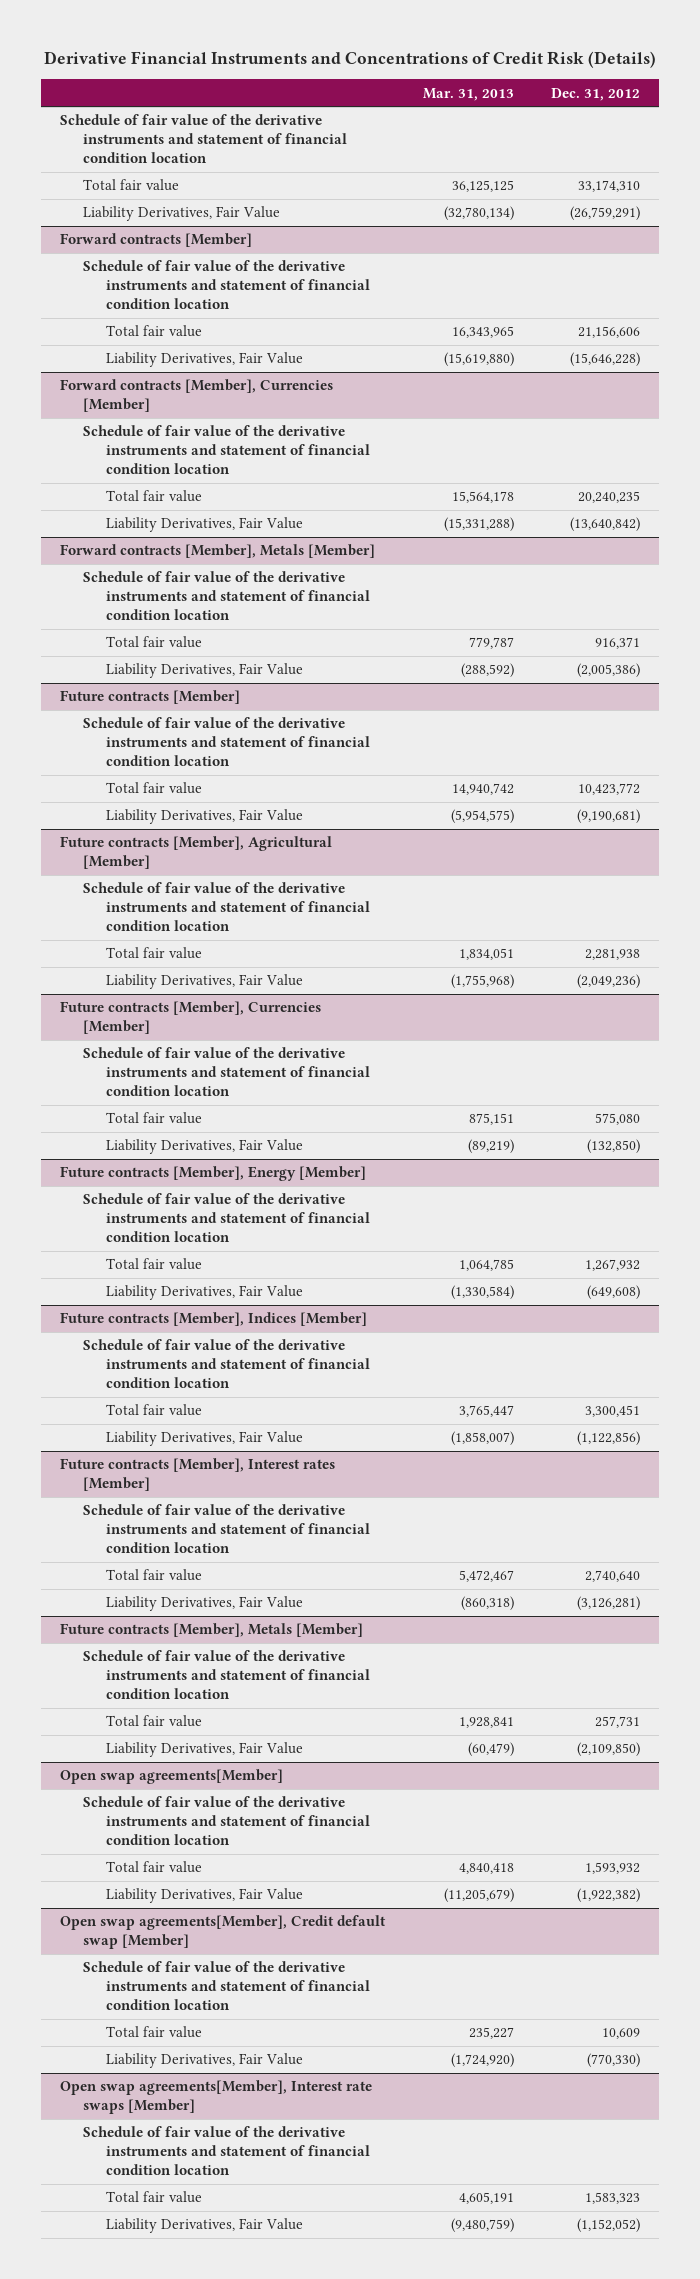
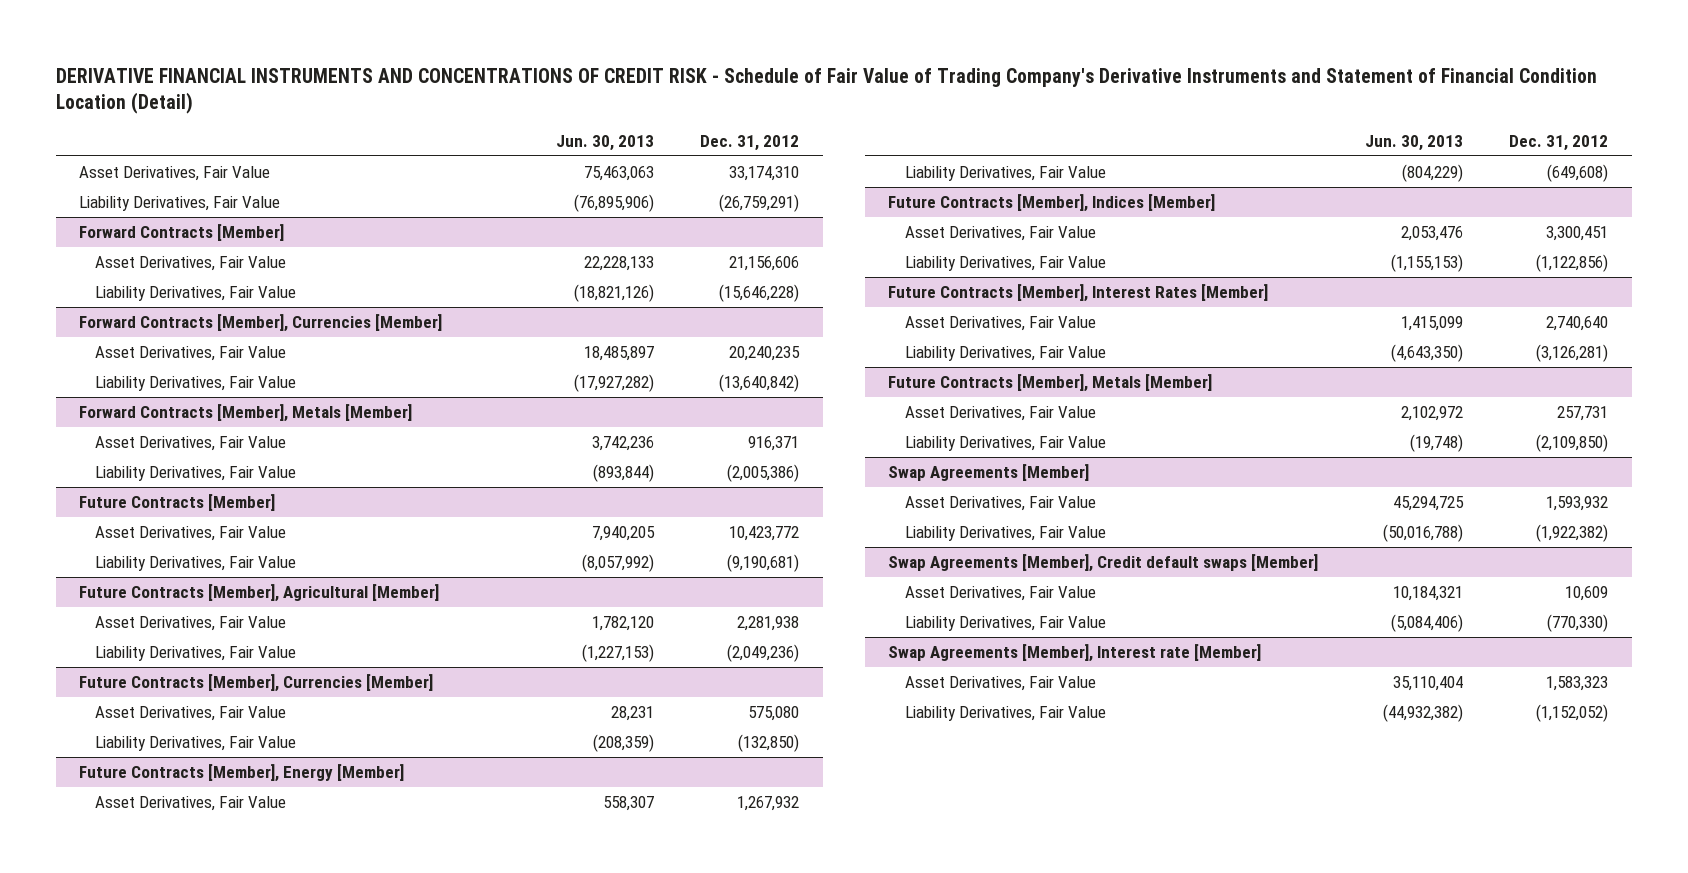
- Derivative Financial Instruments and Concentrations of Credit Risk (Details)
+ DERIVATIVE FINANCIAL INSTRUMENTS AND CONCENTRATIONS OF CREDIT RISK - Schedule of Fair Value of Trading Company's Derivative Instruments and Statement of Financial Condition Location (Detail)
- | Mar. 31, 2013 | Dec. 31, 2012
+ | Jun. 30, 2013 | Dec. 31, 2012
- Schedule of fair value of the derivative instruments and statement of financial condition location
- Total fair value | 36,125,125 | 33,174,310
+ Asset Derivatives, Fair Value | 75,463,063 | 33,174,310
- Forward contracts [Member]
- Schedule of fair value of the derivative instruments and statement of financial condition location
- Total fair value | 16,343,965 | 21,156,606
+ Forward Contracts [Member]
+ Asset Derivatives, Fair Value | 22,228,133 | 21,156,606
- Forward contracts [Member], Currencies [Member]
- Schedule of fair value of the derivative instruments and statement of financial condition location
- Total fair value | 15,564,178 | 20,240,235
+ Forward Contracts [Member], Currencies [Member]
+ Asset Derivatives, Fair Value | 18,485,897 | 20,240,235
- Forward contracts [Member], Metals [Member]
- Schedule of fair value of the derivative instruments and statement of financial condition location
- Total fair value | 779,787 | 916,371
+ Forward Contracts [Member], Metals [Member]
+ Asset Derivatives, Fair Value | 3,742,236 | 916,371
- Future contracts [Member]
- Schedule of fair value of the derivative instruments and statement of financial condition location
- Total fair value | 14,940,742 | 10,423,772
+ Future Contracts [Member]
+ Asset Derivatives, Fair Value | 7,940,205 | 10,423,772
- Future contracts [Member], Agricultural [Member]
- Schedule of fair value of the derivative instruments and statement of financial condition location
- Total fair value | 1,834,051 | 2,281,938
+ Future Contracts [Member], Agricultural [Member]
+ Asset Derivatives, Fair Value | 1,782,120 | 2,281,938
- Future contracts [Member], Currencies [Member]
- Schedule of fair value of the derivative instruments and statement of financial condition location
- Total fair value | 875,151 | 575,080
+ Future Contracts [Member], Currencies [Member]
+ Asset Derivatives, Fair Value | 28,231 | 575,080
- Future contracts [Member], Energy [Member]
- Schedule of fair value of the derivative instruments and statement of financial condition location
- Total fair value | 1,064,785 | 1,267,932
+ Future Contracts [Member], Energy [Member]
+ Asset Derivatives, Fair Value | 558,307 | 1,267,932
- Future contracts [Member], Indices [Member]
- Schedule of fair value of the derivative instruments and statement of financial condition location
- Total fair value | 3,765,447 | 3,300,451
+ Future Contracts [Member], Indices [Member]
+ Asset Derivatives, Fair Value | 2,053,476 | 3,300,451
- Future contracts [Member], Interest rates [Member]
- Schedule of fair value of the derivative instruments and statement of financial condition location
- Total fair value | 5,472,467 | 2,740,640
+ Future Contracts [Member], Interest Rates [Member]
+ Asset Derivatives, Fair Value | 1,415,099 | 2,740,640
- Future contracts [Member], Metals [Member]
- Schedule of fair value of the derivative instruments and statement of financial condition location
- Total fair value | 1,928,841 | 257,731
+ Future Contracts [Member], Metals [Member]
+ Asset Derivatives, Fair Value | 2,102,972 | 257,731
- Open swap agreements[Member]
- Schedule of fair value of the derivative instruments and statement of financial condition location
- Total fair value | 4,840,418 | 1,593,932
+ Swap Agreements [Member]
+ Asset Derivatives, Fair Value | 45,294,725 | 1,593,932
- Open swap agreements[Member], Credit default swap [Member]
- Schedule of fair value of the derivative instruments and statement of financial condition location
- Total fair value | 235,227 | 10,609
+ Swap Agreements [Member], Credit default swaps [Member]
+ Asset Derivatives, Fair Value | 10,184,321 | 10,609
- Open swap agreements[Member], Interest rate swaps [Member]
- Schedule of fair value of the derivative instruments and statement of financial condition location
- Total fair value | 4,605,191 | 1,583,323
+ Swap Agreements [Member], Interest rate [Member]
+ Asset Derivatives, Fair Value | 35,110,404 | 1,583,323

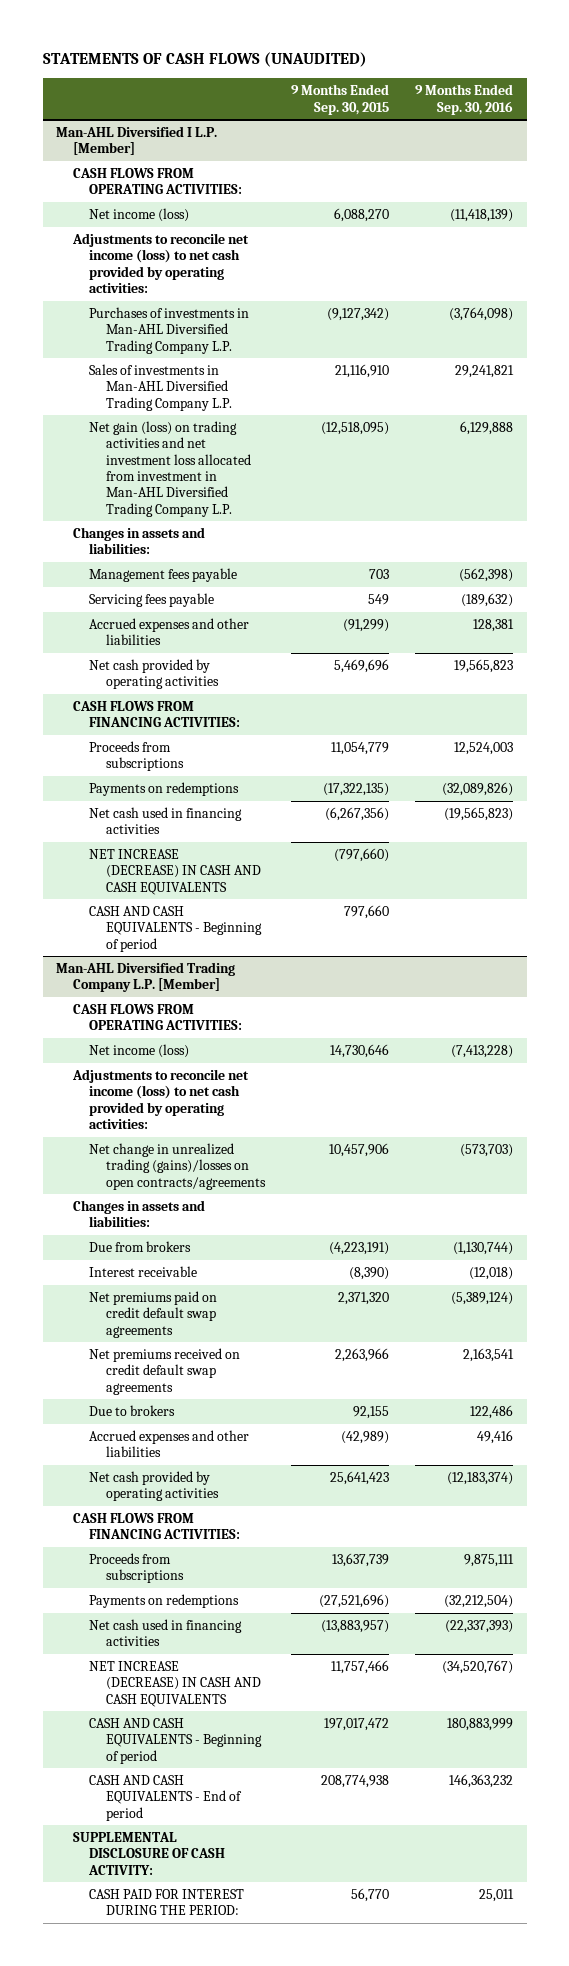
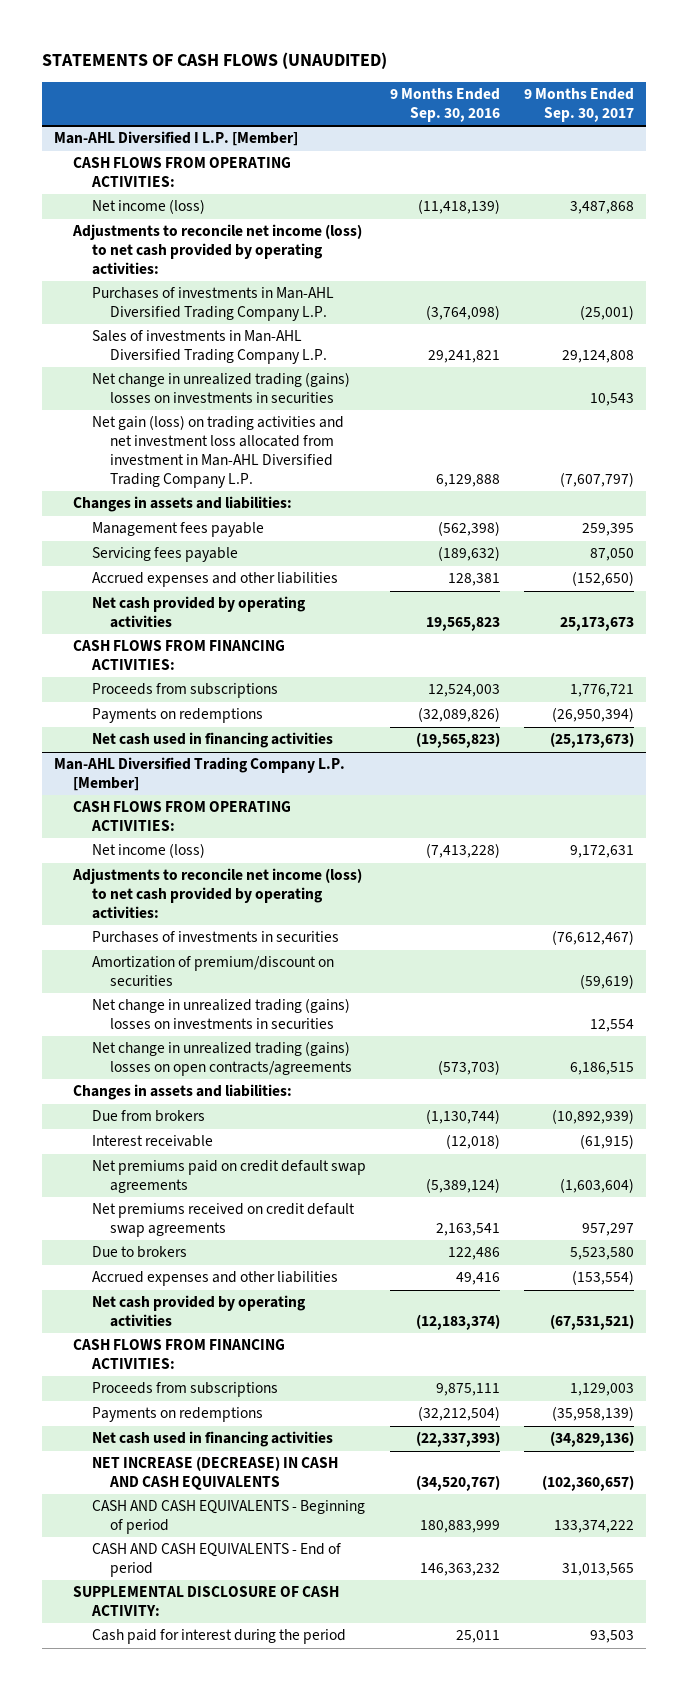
- | 9 Months Ended Sep. 30, 2015 | 9 Months Ended Sep. 30, 2016
+ | 9 Months Ended Sep. 30, 2016 | 9 Months Ended Sep. 30, 2017
@ Man-AHL Diversified I L.P. [Member]
+ Net change in unrealized trading (gains) losses on investments in securities | | 10,543
- NET INCREASE (DECREASE) IN CASH AND CASH EQUIVALENTS | (797,660) |
- CASH AND CASH EQUIVALENTS - Beginning of period | 797,660 |
@ Man-AHL Diversified Trading Company L.P. [Member]
- Net change in unrealized trading (gains)/losses on open contracts/agreements | 10,457,906 | (573,703)
+ Purchases of investments in securities | | (76,612,467)
+ Amortization of premium/discount on securities | | (59,619)
+ Net change in unrealized trading (gains) losses on investments in securities | | 12,554
+ Net change in unrealized trading (gains) losses on open contracts/agreements | (573,703) | 6,186,515
- CASH PAID FOR INTEREST DURING THE PERIOD: | 56,770 | 25,011
+ Cash paid for interest during the period | 25,011 | 93,503

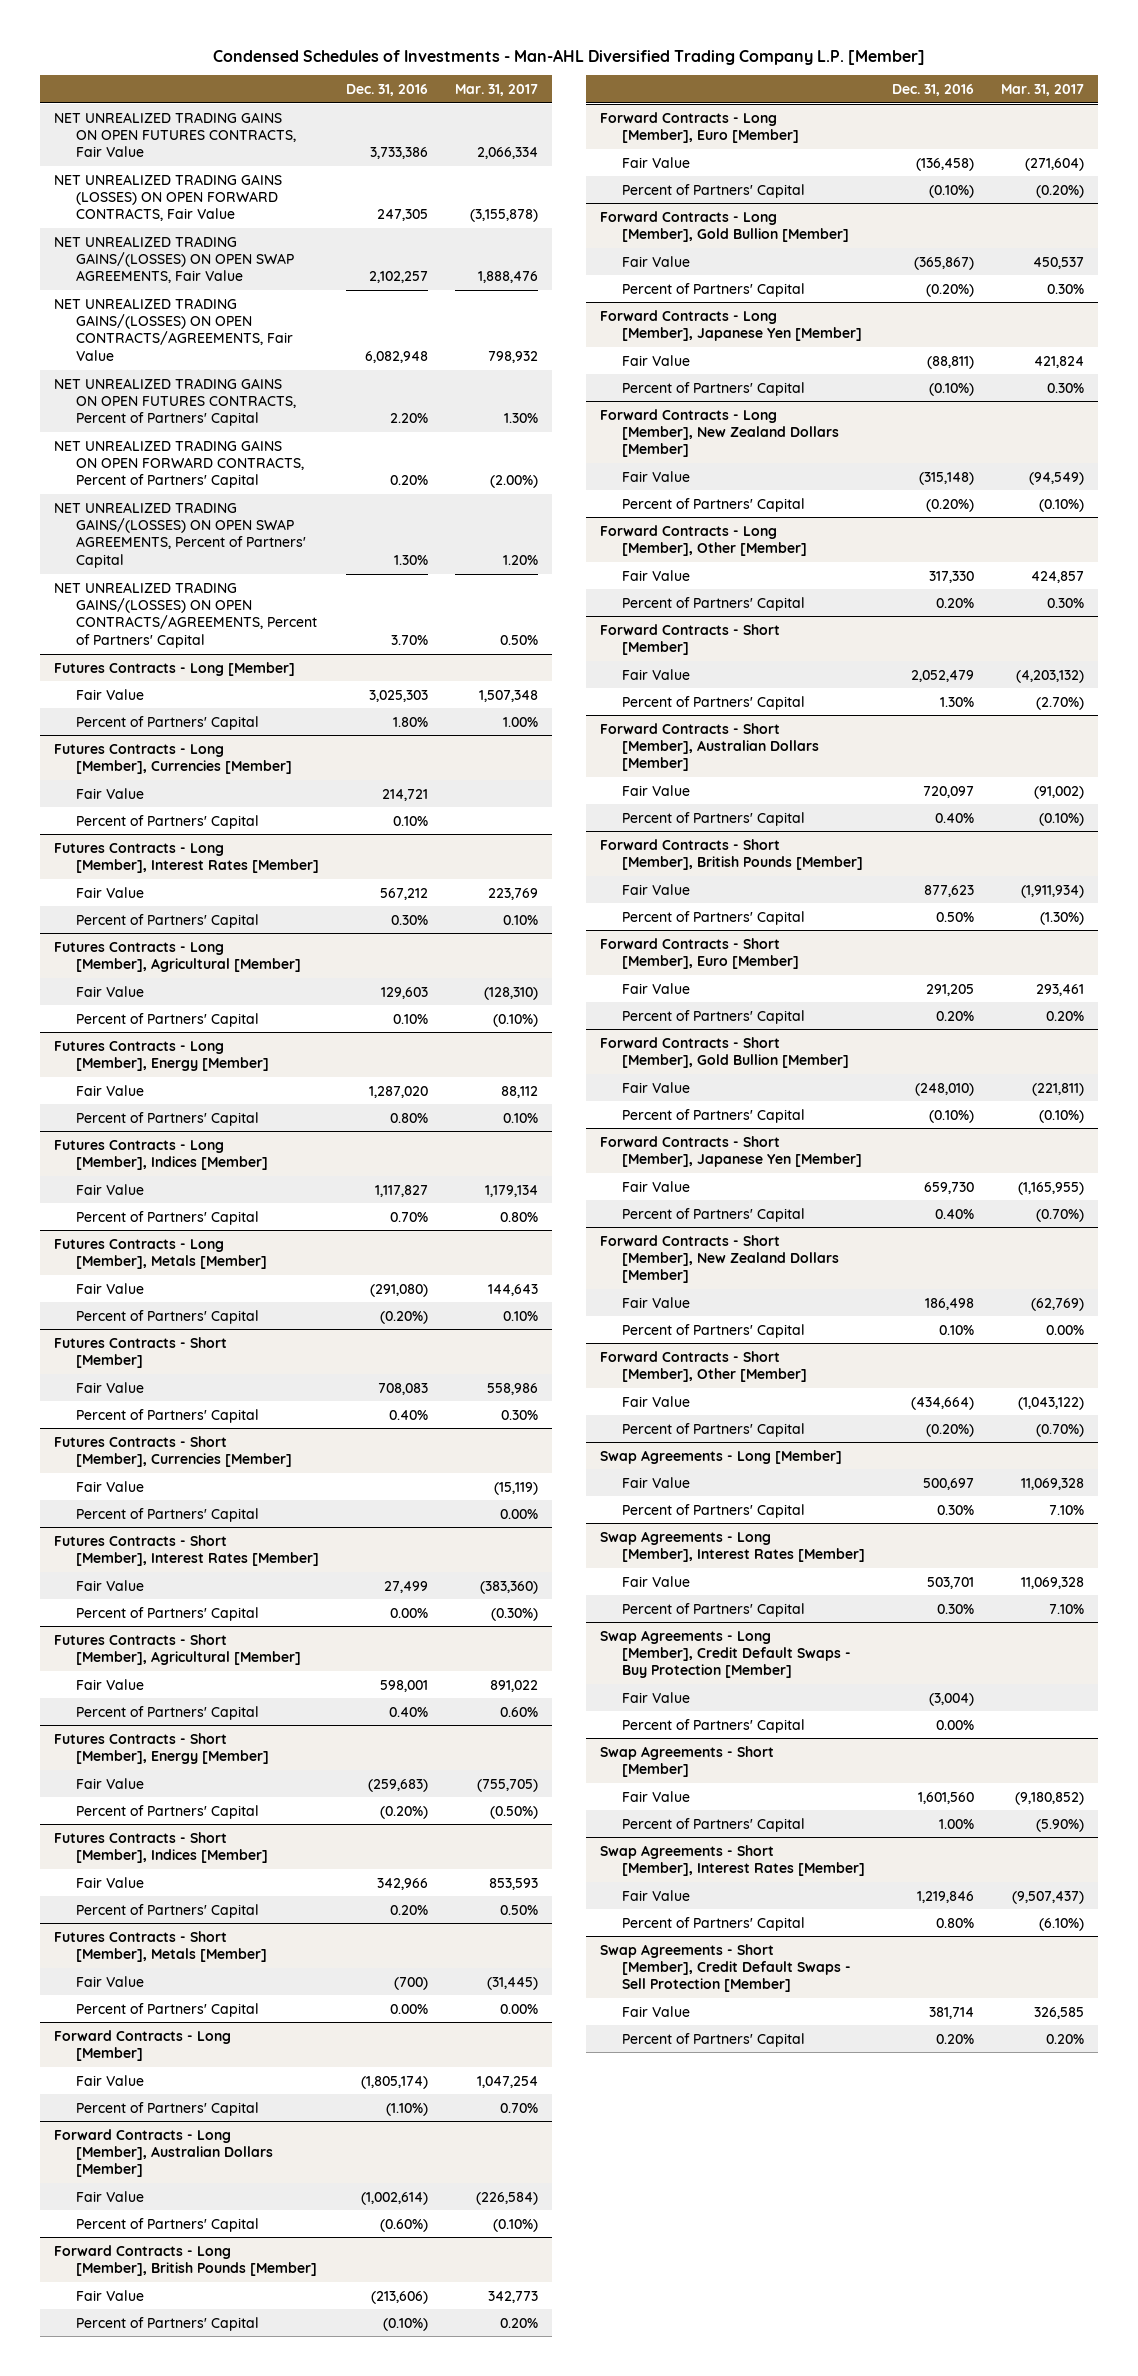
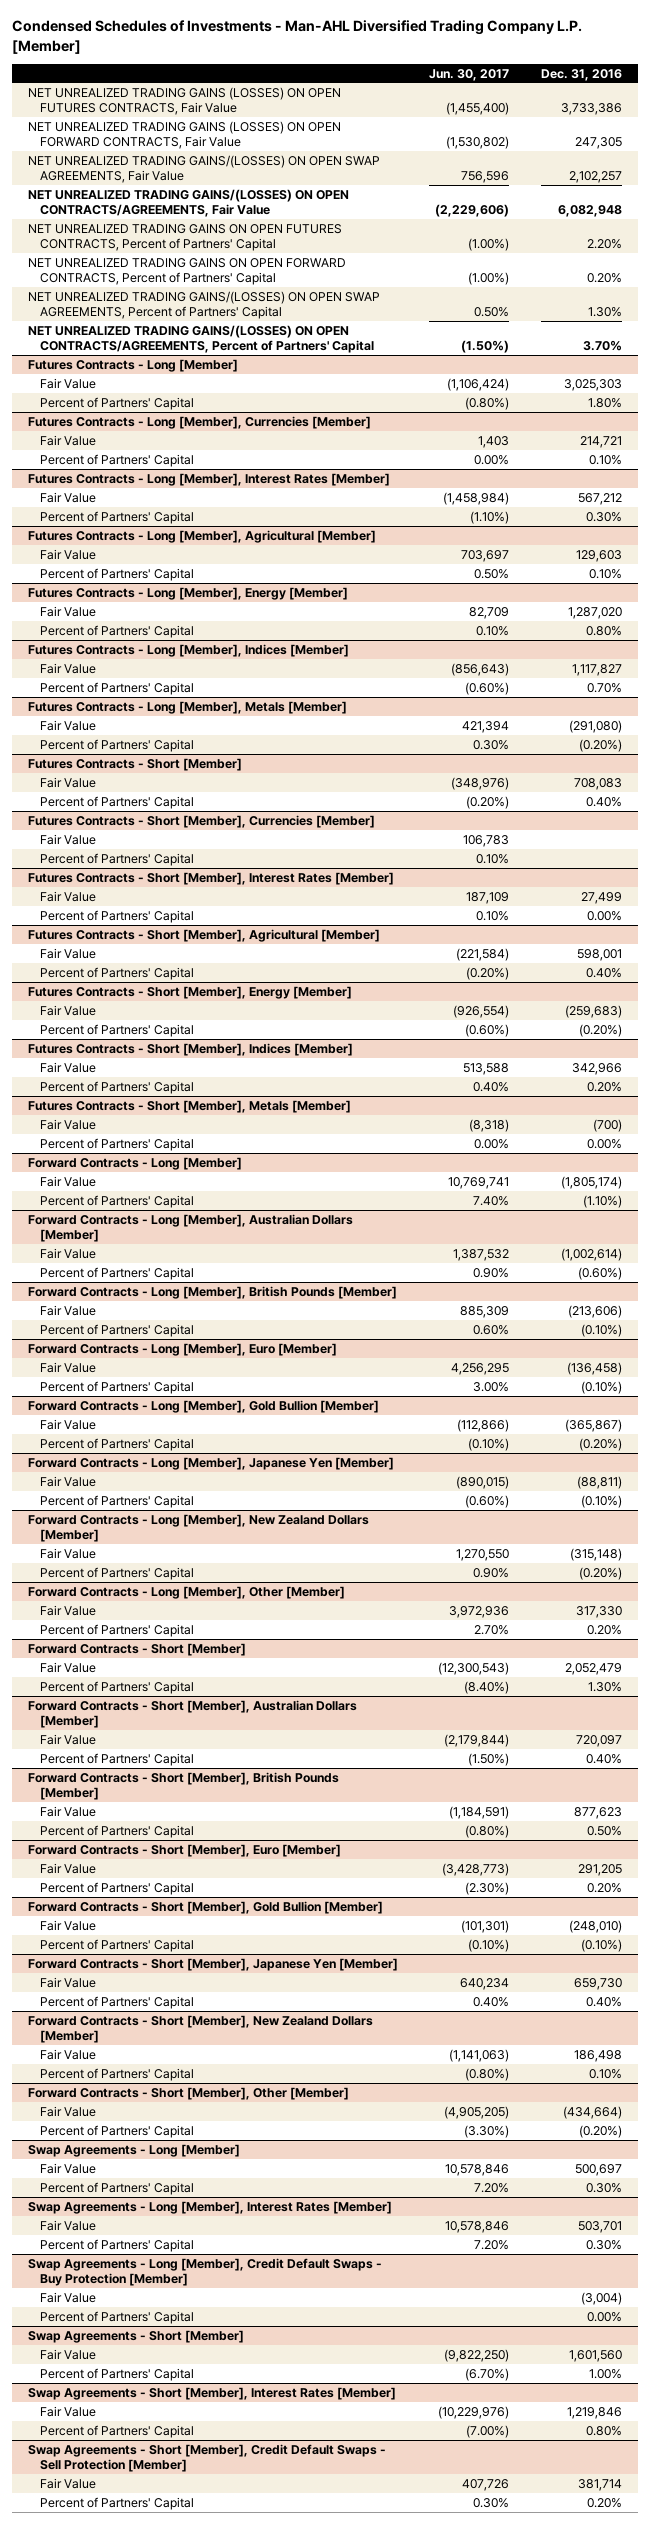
- | Dec. 31, 2016 | Mar. 31, 2017
+ | Jun. 30, 2017 | Dec. 31, 2016
- NET UNREALIZED TRADING GAINS ON OPEN FUTURES CONTRACTS, Fair Value | 3,733,386 | 2,066,334
+ NET UNREALIZED TRADING GAINS (LOSSES) ON OPEN FUTURES CONTRACTS, Fair Value | (1,455,400) | 3,733,386

